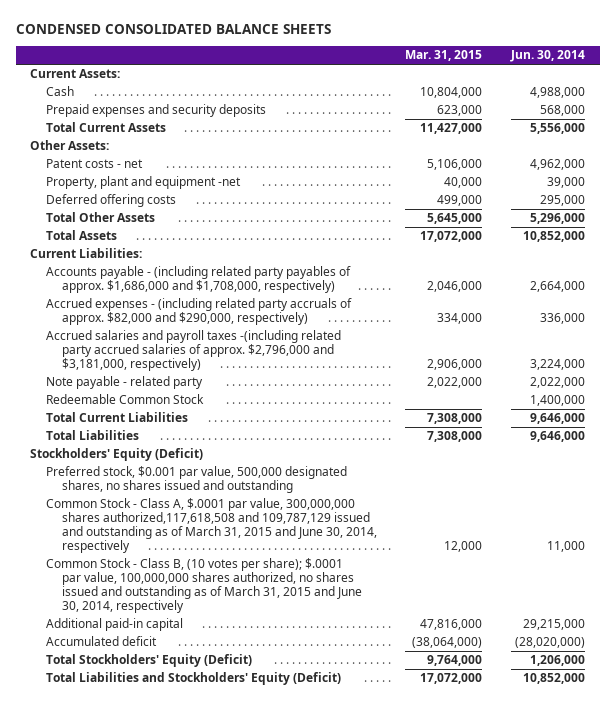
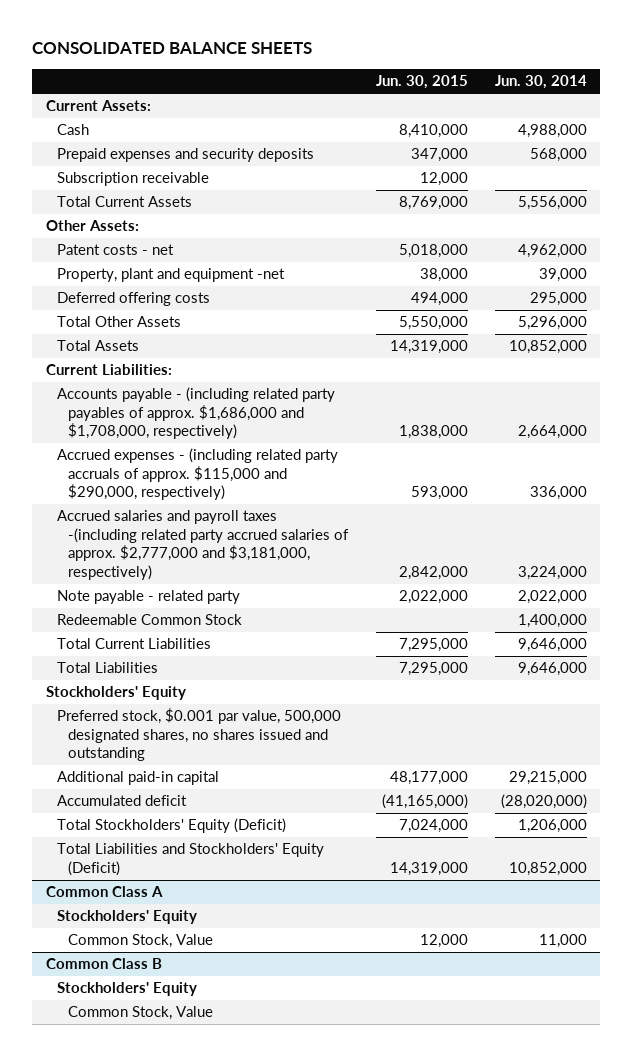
- CONDENSED CONSOLIDATED BALANCE SHEETS
+ CONSOLIDATED BALANCE SHEETS
- | Mar. 31, 2015 | Jun. 30, 2014
+ | Jun. 30, 2015 | Jun. 30, 2014
+ Subscription receivable | 12,000 |
- Accrued expenses - (including related party accruals of approx. $82,000 and $290,000, respectively) | 334,000 | 336,000
- Accrued salaries and payroll taxes -(including related party accrued salaries of approx. $2,796,000 and $3,181,000, respectively) | 2,906,000 | 3,224,000
+ Accrued expenses - (including related party accruals of approx. $115,000 and $290,000, respectively) | 593,000 | 336,000
+ Accrued salaries and payroll taxes -(including related party accrued salaries of approx. $2,777,000 and $3,181,000, respectively) | 2,842,000 | 3,224,000
- Stockholders' Equity (Deficit)
+ Stockholders' Equity
- Common Stock - Class A, $.0001 par value, 300,000,000 shares authorized,117,618,508 and 109,787,129 issued and outstanding as of March 31, 2015 and June 30, 2014, respectively | 12,000 | 11,000
- Common Stock - Class B, (10 votes per share); $.0001 par value, 100,000,000 shares authorized, no shares issued and outstanding as of March 31, 2015 and June 30, 2014, respectively
+ Common Class A
+ Stockholders' Equity
+ Common Stock, Value | 12,000 | 11,000
+ Common Class B
+ Stockholders' Equity
+ Common Stock, Value

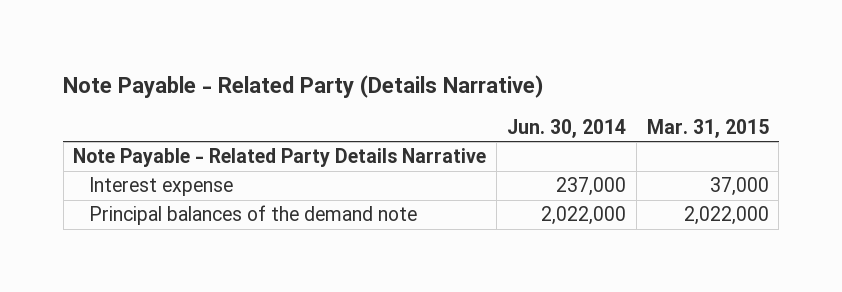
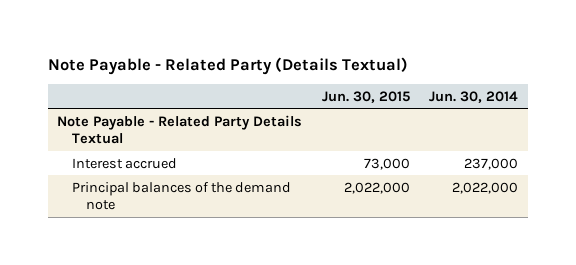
- Note Payable - Related Party (Details Narrative)
+ Note Payable - Related Party (Details Textual)
- | Jun. 30, 2014 | Mar. 31, 2015
+ | Jun. 30, 2015 | Jun. 30, 2014
- Note Payable - Related Party Details Narrative
- Interest expense | 237,000 | 37,000
+ Note Payable - Related Party Details Textual
+ Interest accrued | 73,000 | 237,000

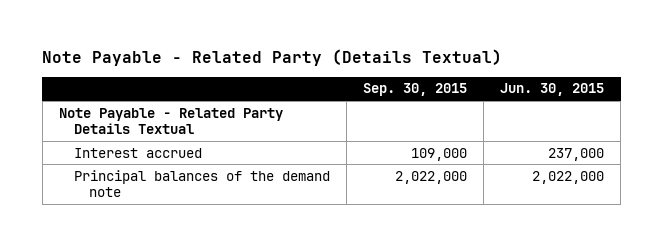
- | Jun. 30, 2015 | Jun. 30, 2014
+ | Sep. 30, 2015 | Jun. 30, 2015
- Interest accrued | 73,000 | 237,000
+ Interest accrued | 109,000 | 237,000

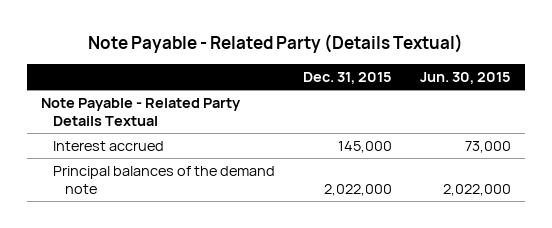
- | Sep. 30, 2015 | Jun. 30, 2015
+ | Dec. 31, 2015 | Jun. 30, 2015
- Interest accrued | 109,000 | 237,000
+ Interest accrued | 145,000 | 73,000

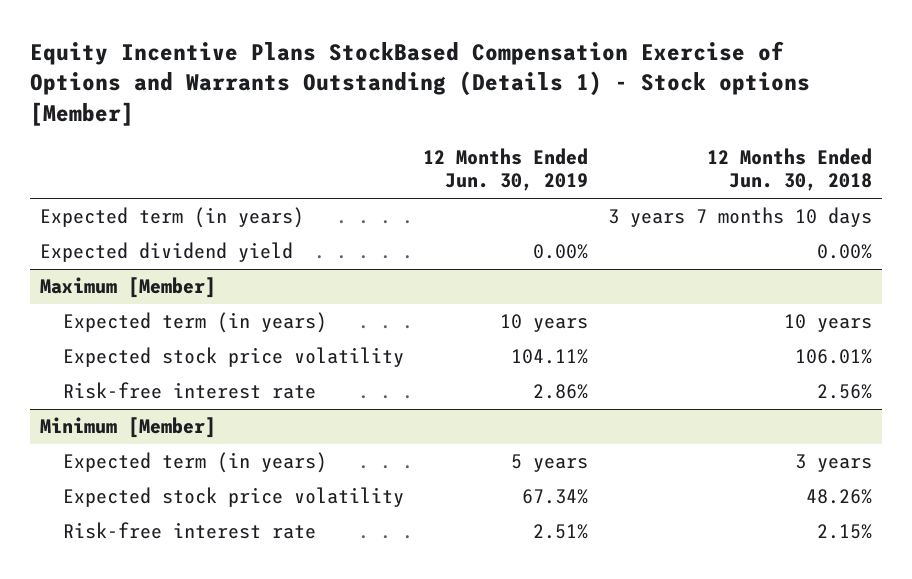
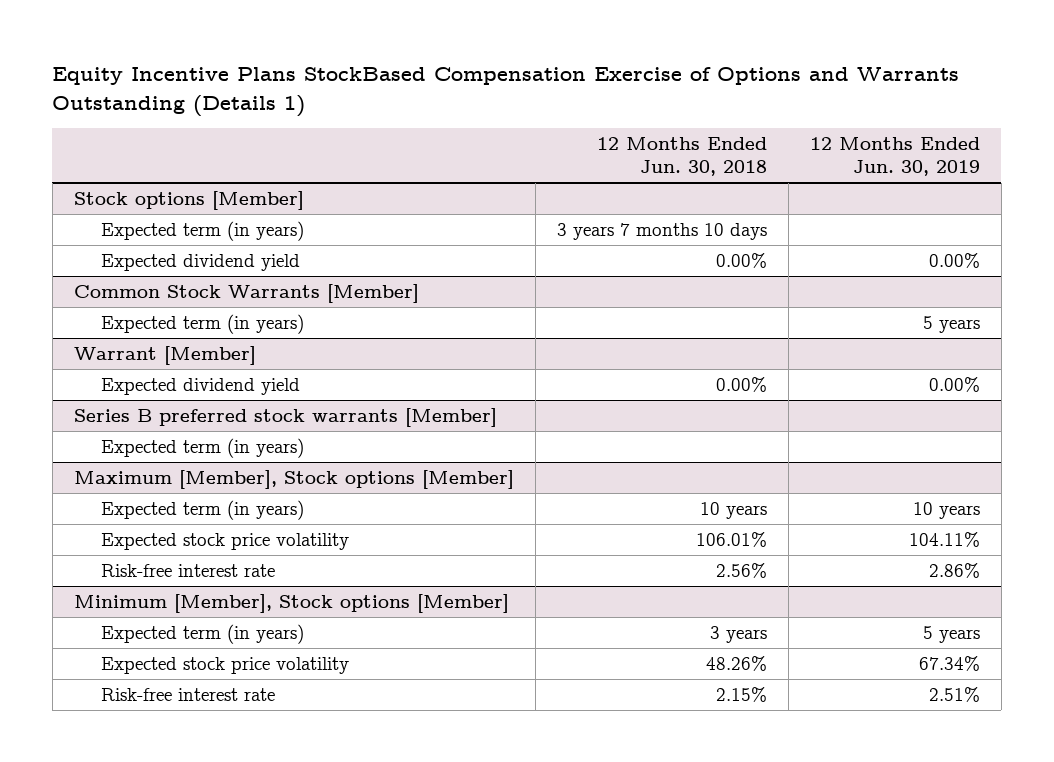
- Equity Incentive Plans StockBased Compensation Exercise of Options and Warrants Outstanding (Details 1) - Stock options [Member]
+ Equity Incentive Plans StockBased Compensation Exercise of Options and Warrants Outstanding (Details 1)
- | 12 Months Ended Jun. 30, 2019 | 12 Months Ended Jun. 30, 2018
+ | 12 Months Ended Jun. 30, 2018 | 12 Months Ended Jun. 30, 2019
+ Stock options [Member]
- Maximum [Member]
+ Common Stock Warrants [Member]
+ Expected term (in years) | | 5 years
+ Warrant [Member]
+ Expected dividend yield | 0.00% | 0.00%
+ Series B preferred stock warrants [Member]
+ Expected term (in years)
+ Maximum [Member], Stock options [Member]
- Minimum [Member]
+ Minimum [Member], Stock options [Member]

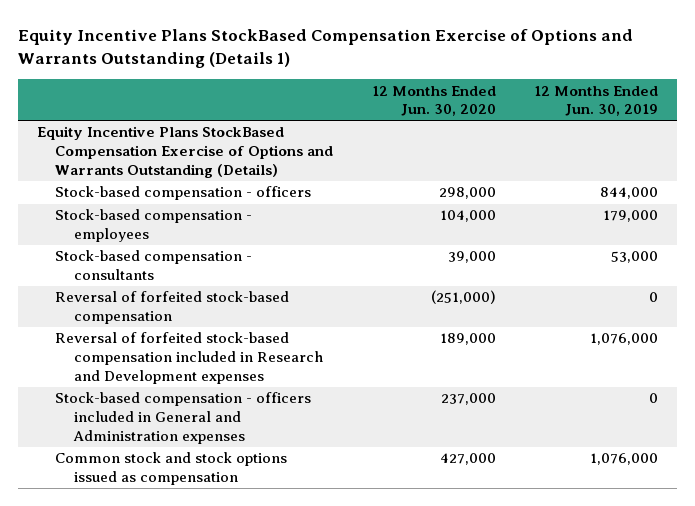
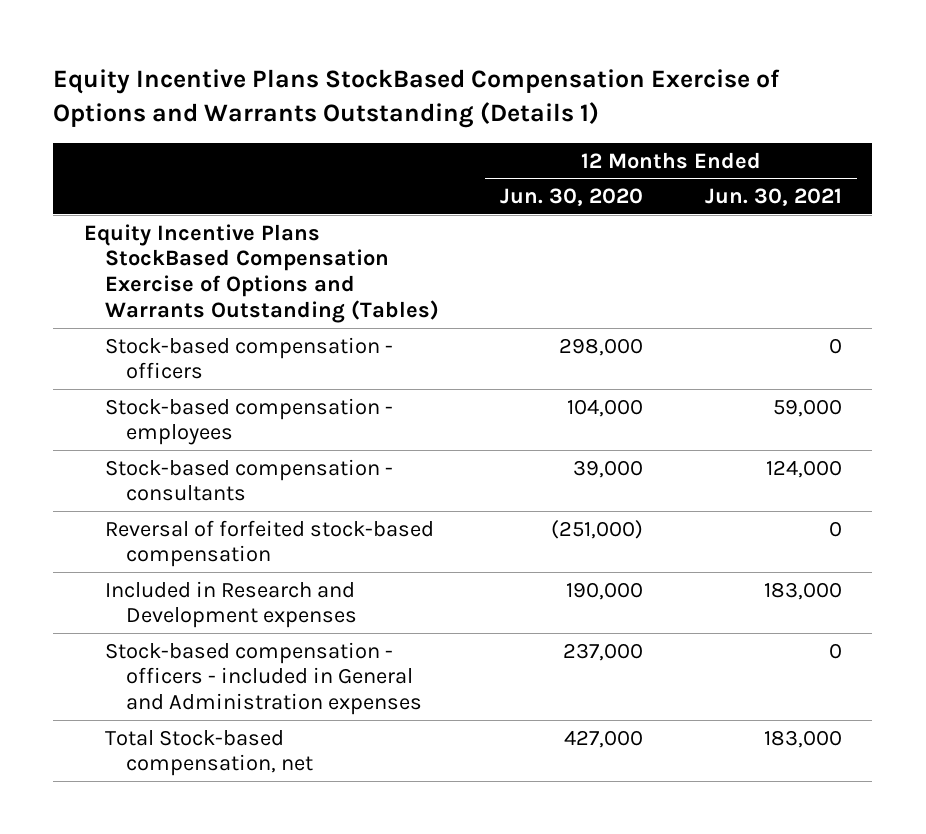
- | 12 Months Ended Jun. 30, 2020 | 12 Months Ended Jun. 30, 2019
+ | 12 Months Ended Jun. 30, 2020 | 12 Months Ended Jun. 30, 2021
- Equity Incentive Plans StockBased Compensation Exercise of Options and Warrants Outstanding (Details)
+ Equity Incentive Plans StockBased Compensation Exercise of Options and Warrants Outstanding (Tables)
- Reversal of forfeited stock-based compensation included in Research and Development expenses | 189,000 | 1,076,000
- Stock-based compensation - officers included in General and Administration expenses | 237,000 | 0
- Common stock and stock options issued as compensation | 427,000 | 1,076,000
+ Included in Research and Development expenses | 190,000 | 183,000
+ Stock-based compensation - officers - included in General and Administration expenses | 237,000 | 0
+ Total Stock-based compensation, net | 427,000 | 183,000

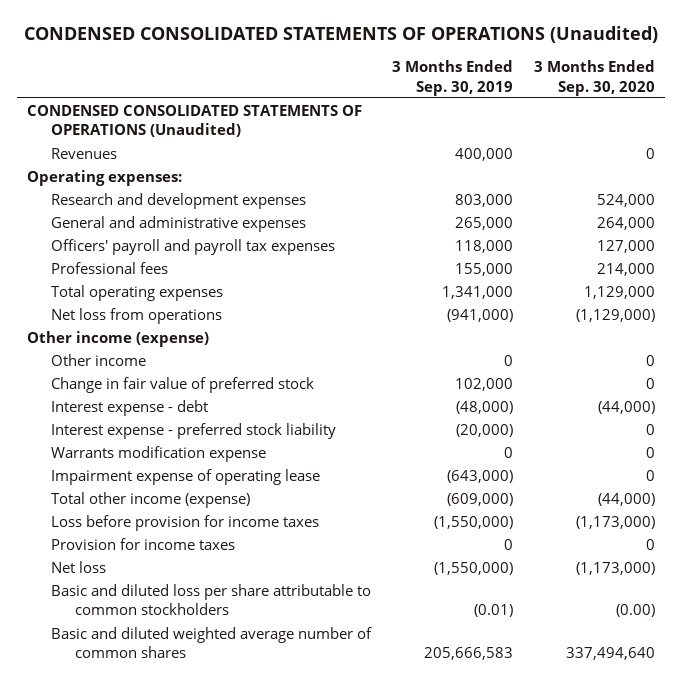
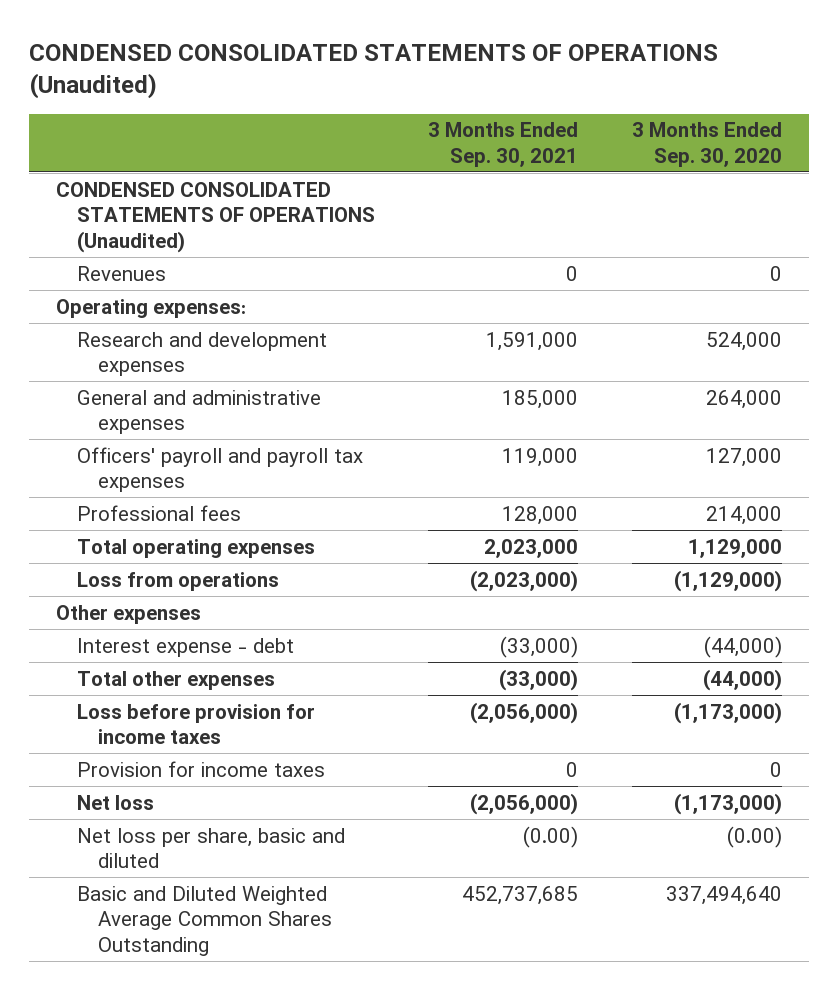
- | 3 Months Ended Sep. 30, 2019 | 3 Months Ended Sep. 30, 2020
+ | 3 Months Ended Sep. 30, 2021 | 3 Months Ended Sep. 30, 2020
- Net loss from operations | (941,000) | (1,129,000)
- Other income (expense)
- Other income | 0 | 0
- Change in fair value of preferred stock | 102,000 | 0
+ Loss from operations | (2,023,000) | (1,129,000)
+ Other expenses
- Interest expense - preferred stock liability | (20,000) | 0
- Warrants modification expense | 0 | 0
- Impairment expense of operating lease | (643,000) | 0
- Total other income (expense) | (609,000) | (44,000)
+ Total other expenses | (33,000) | (44,000)
- Basic and diluted loss per share attributable to common stockholders | (0.01) | (0.00)
- Basic and diluted weighted average number of common shares | 205,666,583 | 337,494,640
+ Net loss per share, basic and diluted | (0.00) | (0.00)
+ Basic and Diluted Weighted Average Common Shares Outstanding | 452,737,685 | 337,494,640

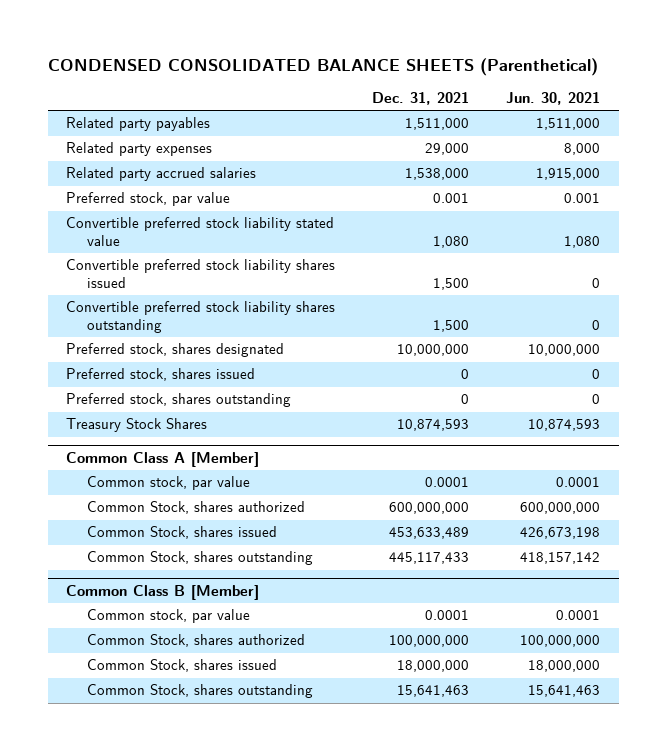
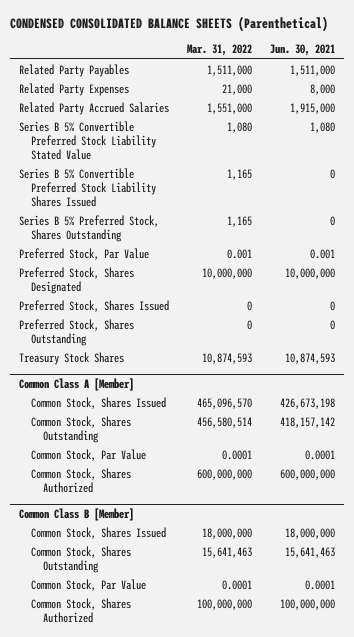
- | Dec. 31, 2021 | Jun. 30, 2021
+ | Mar. 31, 2022 | Jun. 30, 2021
- Related party payables | 1,511,000 | 1,511,000
- Related party expenses | 29,000 | 8,000
- Related party accrued salaries | 1,538,000 | 1,915,000
- Preferred stock, par value | 0.001 | 0.001
- Convertible preferred stock liability stated value | 1,080 | 1,080
- Convertible preferred stock liability shares issued | 1,500 | 0
- Convertible preferred stock liability shares outstanding | 1,500 | 0
- Preferred stock, shares designated | 10,000,000 | 10,000,000
- Preferred stock, shares issued | 0 | 0
- Preferred stock, shares outstanding | 0 | 0
+ Related Party Payables | 1,511,000 | 1,511,000
+ Related Party Expenses | 21,000 | 8,000
+ Related Party Accrued Salaries | 1,551,000 | 1,915,000
+ Series B 5% Convertible Preferred Stock Liability Stated Value | 1,080 | 1,080
+ Series B 5% Convertible Preferred Stock Liability Shares Issued | 1,165 | 0
+ Series B 5% Preferred Stock, Shares Outstanding | 1,165 | 0
+ Preferred Stock, Par Value | 0.001 | 0.001
+ Preferred Stock, Shares Designated | 10,000,000 | 10,000,000
+ Preferred Stock, Shares Issued | 0 | 0
+ Preferred Stock, Shares Outstanding | 0 | 0
@ Common Class A [Member]
- Common stock, par value | 0.0001 | 0.0001
- Common Stock, shares authorized | 600,000,000 | 600,000,000
- Common Stock, shares issued | 453,633,489 | 426,673,198
- Common Stock, shares outstanding | 445,117,433 | 418,157,142
+ Common Stock, Shares Issued | 465,096,570 | 426,673,198
+ Common Stock, Shares Outstanding | 456,580,514 | 418,157,142
+ Common Stock, Par Value | 0.0001 | 0.0001
+ Common Stock, Shares Authorized | 600,000,000 | 600,000,000
@ Common Class B [Member]
- Common stock, par value | 0.0001 | 0.0001
- Common Stock, shares authorized | 100,000,000 | 100,000,000
- Common Stock, shares issued | 18,000,000 | 18,000,000
- Common Stock, shares outstanding | 15,641,463 | 15,641,463
+ Common Stock, Shares Issued | 18,000,000 | 18,000,000
+ Common Stock, Shares Outstanding | 15,641,463 | 15,641,463
+ Common Stock, Par Value | 0.0001 | 0.0001
+ Common Stock, Shares Authorized | 100,000,000 | 100,000,000

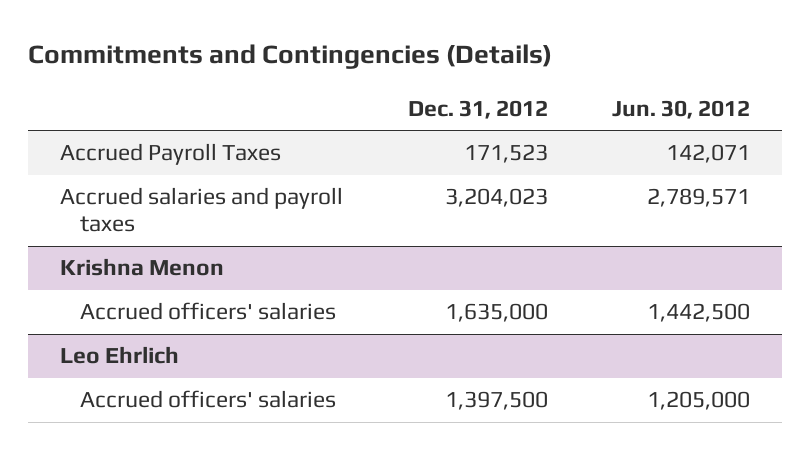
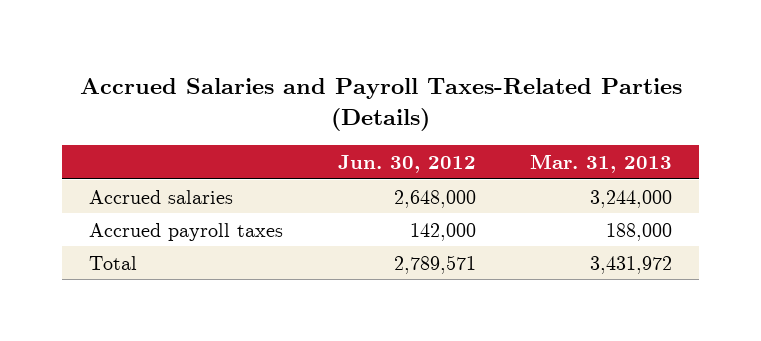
- Commitments and Contingencies (Details)
+ Accrued Salaries and Payroll Taxes-Related Parties (Details)
- | Dec. 31, 2012 | Jun. 30, 2012
+ | Jun. 30, 2012 | Mar. 31, 2013
- Accrued Payroll Taxes | 171,523 | 142,071
- Accrued salaries and payroll taxes | 3,204,023 | 2,789,571
- Krishna Menon
- Accrued officers' salaries | 1,635,000 | 1,442,500
- Leo Ehrlich
- Accrued officers' salaries | 1,397,500 | 1,205,000
+ Accrued salaries | 2,648,000 | 3,244,000
+ Accrued payroll taxes | 142,000 | 188,000
+ Total | 2,789,571 | 3,431,972

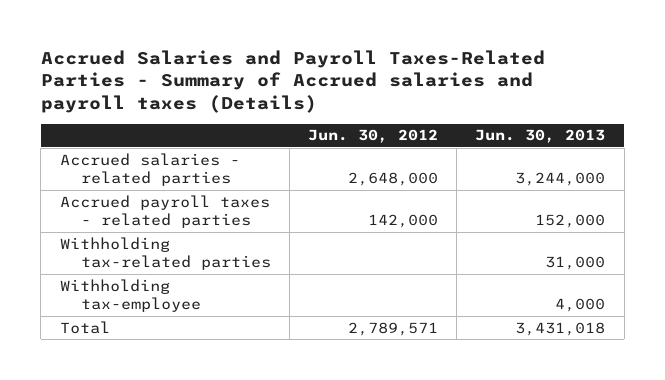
- Accrued Salaries and Payroll Taxes-Related Parties (Details)
+ Accrued Salaries and Payroll Taxes-Related Parties - Summary of Accrued salaries and payroll taxes (Details)
- | Jun. 30, 2012 | Mar. 31, 2013
+ | Jun. 30, 2012 | Jun. 30, 2013
- Accrued salaries | 2,648,000 | 3,244,000
- Accrued payroll taxes | 142,000 | 188,000
+ Accrued salaries - related parties | 2,648,000 | 3,244,000
+ Accrued payroll taxes - related parties | 142,000 | 152,000
+ Withholding tax-related parties | | 31,000
+ Withholding tax-employee | | 4,000

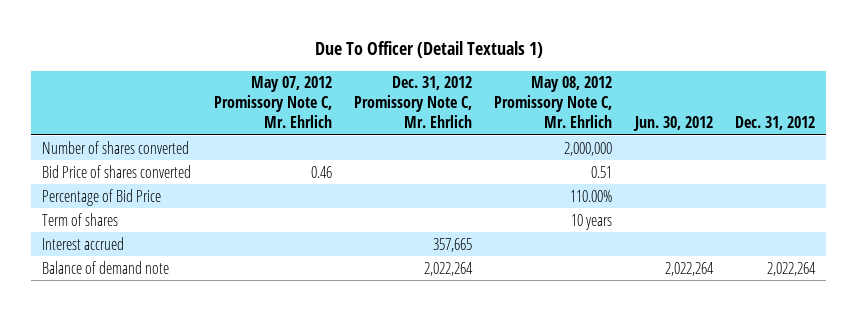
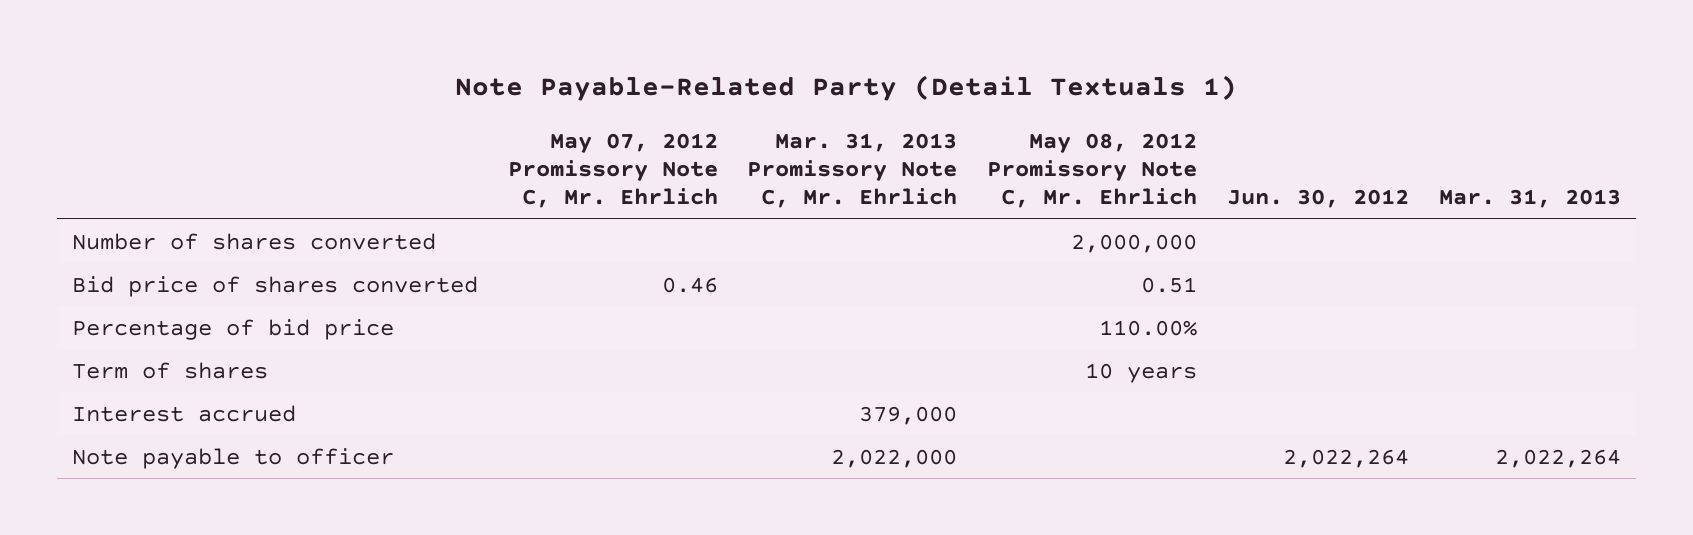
- Due To Officer (Detail Textuals 1)
+ Note Payable-Related Party (Detail Textuals 1)
- | May 07, 2012 Promissory Note C, Mr. Ehrlich | Dec. 31, 2012 Promissory Note C, Mr. Ehrlich | May 08, 2012 Promissory Note C, Mr. Ehrlich | Jun. 30, 2012 | Dec. 31, 2012
+ | May 07, 2012 Promissory Note C, Mr. Ehrlich | Mar. 31, 2013 Promissory Note C, Mr. Ehrlich | May 08, 2012 Promissory Note C, Mr. Ehrlich | Jun. 30, 2012 | Mar. 31, 2013
- Bid Price of shares converted | 0.46 | | 0.51 | |
- Percentage of Bid Price | | | 110.00% | |
+ Bid price of shares converted | 0.46 | | 0.51 | |
+ Percentage of bid price | | | 110.00% | |
- Balance of demand note | | 2,022,264 | | 2,022,264 | 2,022,264
+ Note payable to officer | | 2,022,000 | | 2,022,264 | 2,022,264

